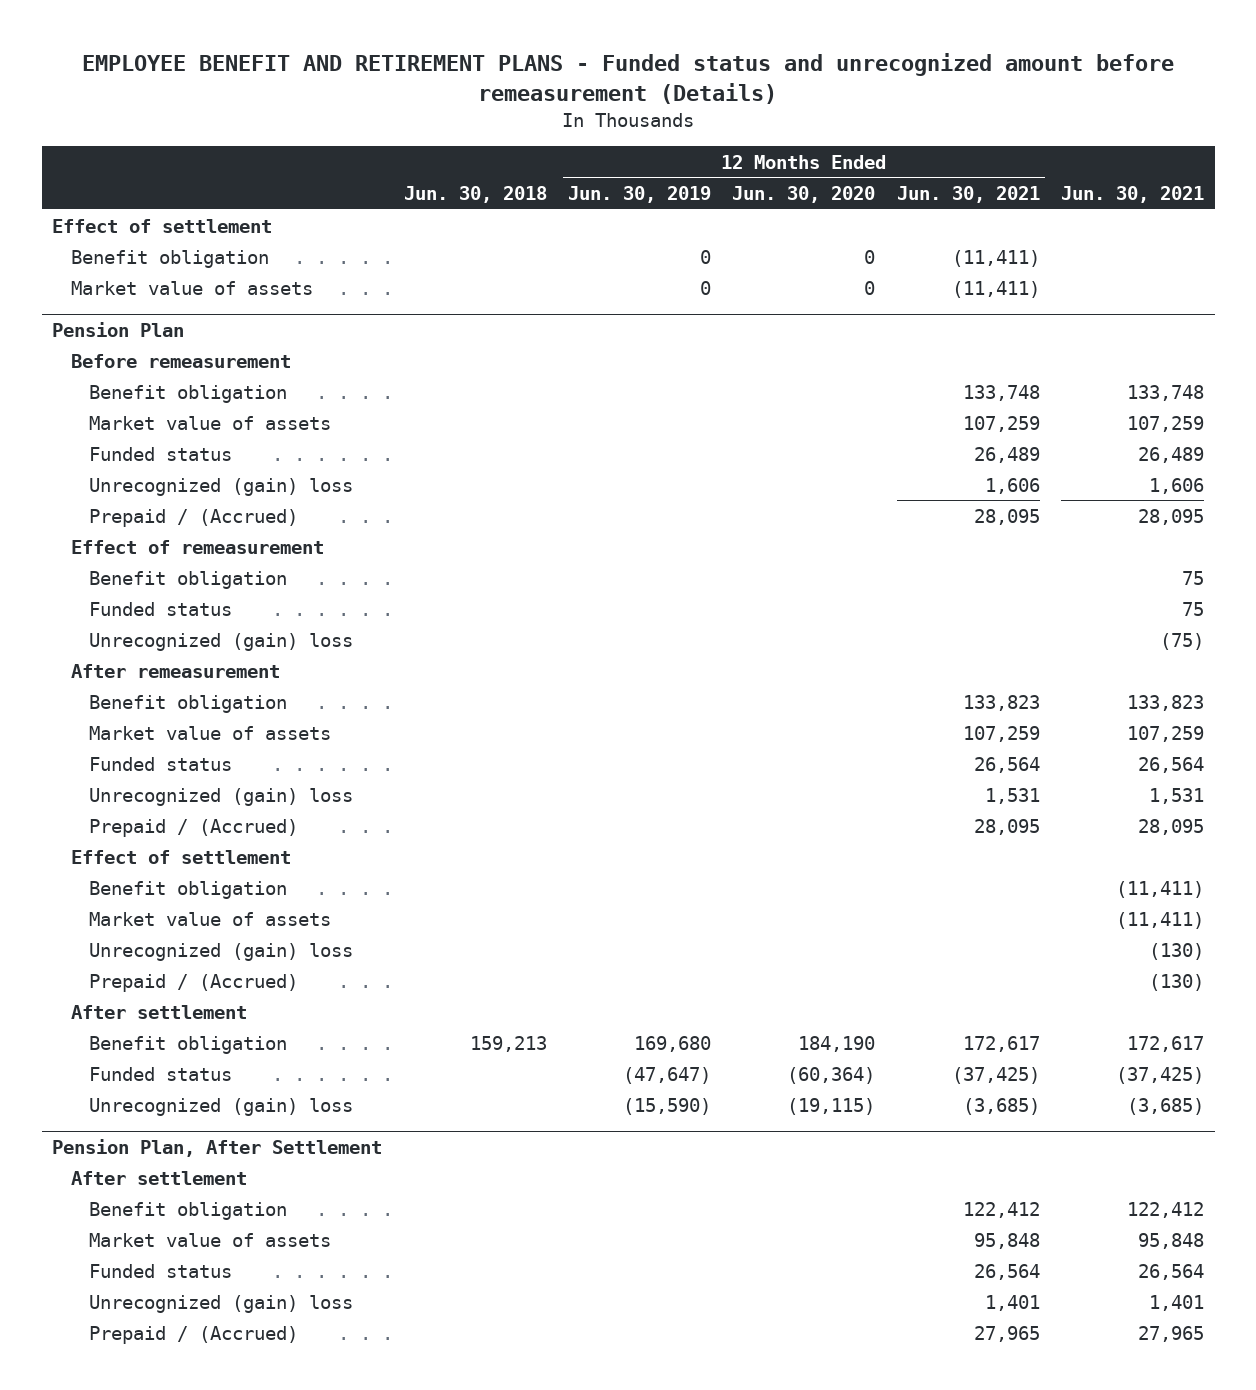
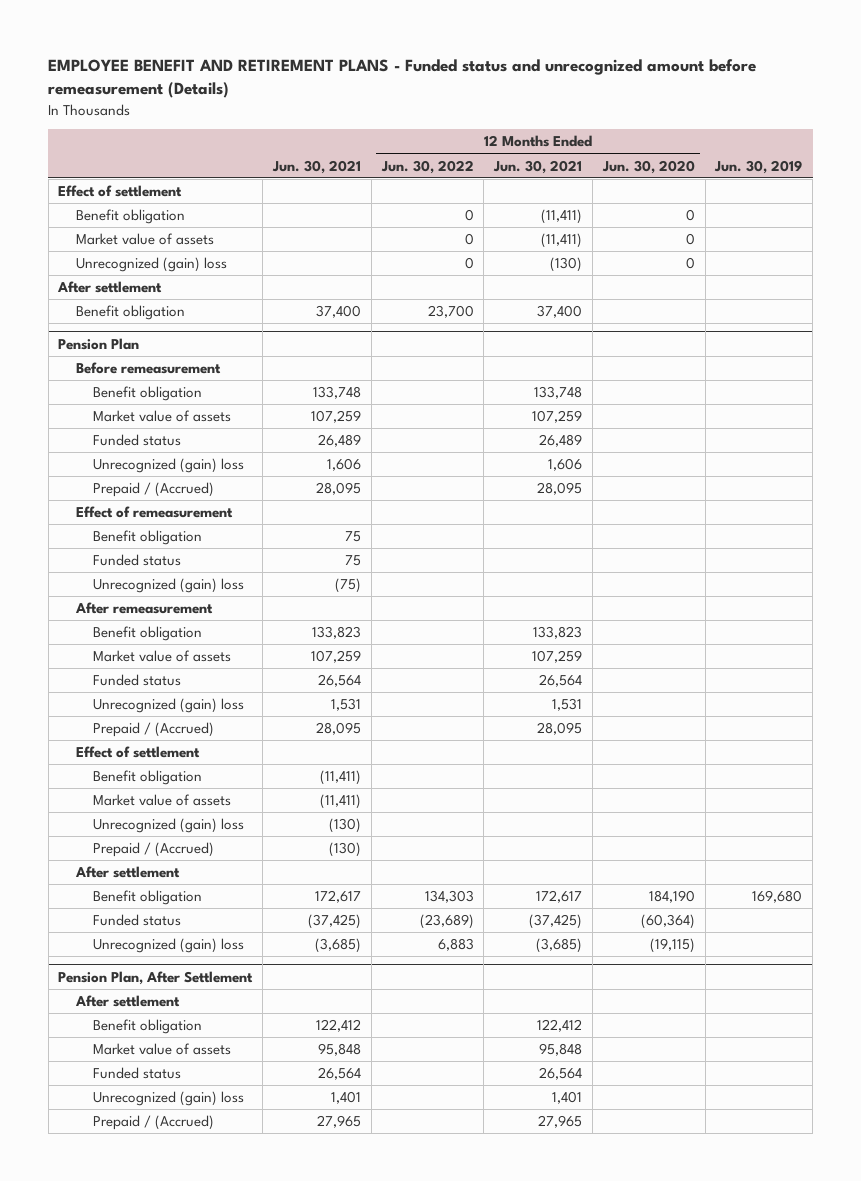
- | Jun. 30, 2018 | 12 Months Ended Jun. 30, 2019 | 12 Months Ended Jun. 30, 2020 | 12 Months Ended Jun. 30, 2021 | Jun. 30, 2021
+ | Jun. 30, 2021 | 12 Months Ended Jun. 30, 2022 | 12 Months Ended Jun. 30, 2021 | 12 Months Ended Jun. 30, 2020 | Jun. 30, 2019
+ Unrecognized (gain) loss | | 0 | (130) | 0 |
+ After settlement
+ Benefit obligation | 37,400 | 23,700 | 37,400 | |

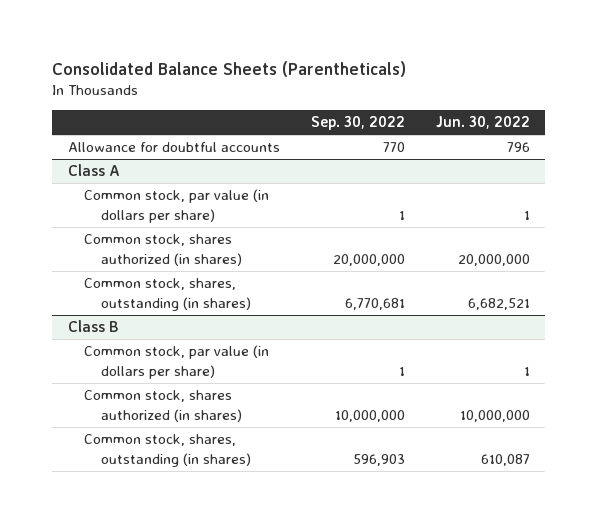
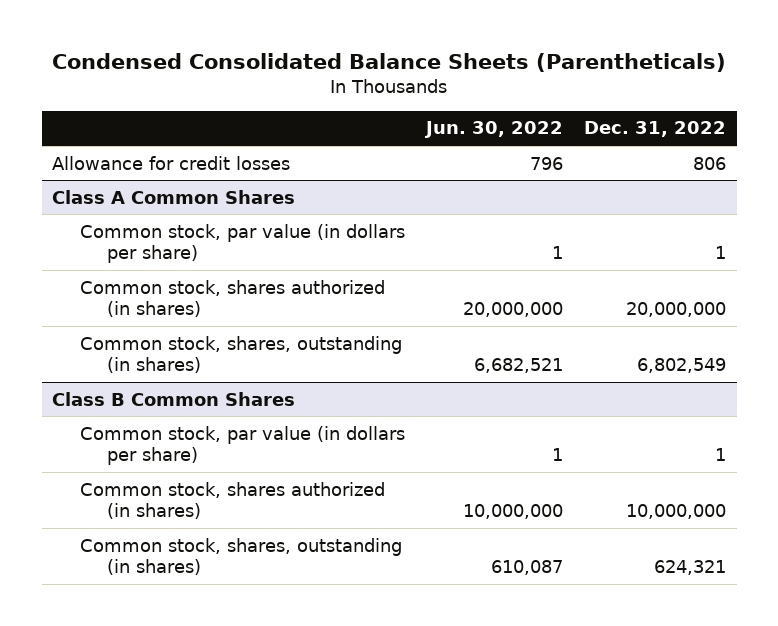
- Consolidated Balance Sheets (Parentheticals)
+ Condensed Consolidated Balance Sheets (Parentheticals)
- | Sep. 30, 2022 | Jun. 30, 2022
+ | Jun. 30, 2022 | Dec. 31, 2022
- Allowance for doubtful accounts | 770 | 796
- Class A
+ Allowance for credit losses | 796 | 806
+ Class A Common Shares
- Class B
+ Class B Common Shares

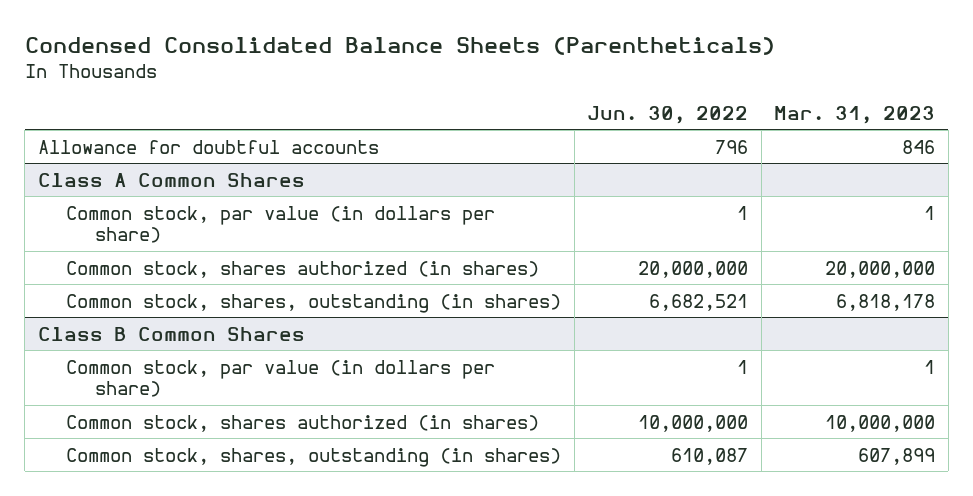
- | Jun. 30, 2022 | Dec. 31, 2022
+ | Jun. 30, 2022 | Mar. 31, 2023
- Allowance for credit losses | 796 | 806
+ Allowance for doubtful accounts | 796 | 846

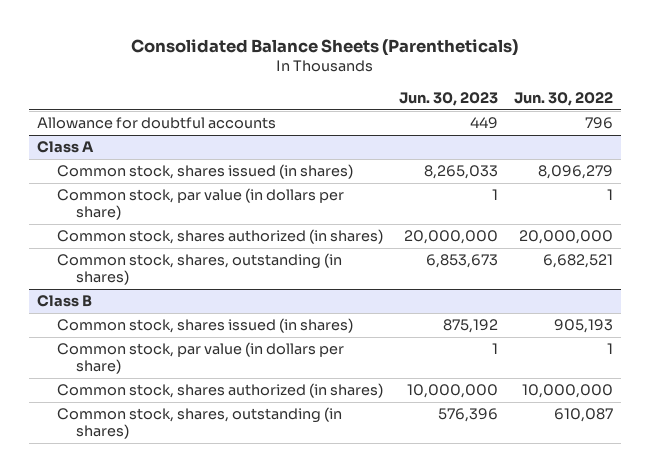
- Condensed Consolidated Balance Sheets (Parentheticals)
+ Consolidated Balance Sheets (Parentheticals)
- | Jun. 30, 2022 | Mar. 31, 2023
+ | Jun. 30, 2023 | Jun. 30, 2022
- Class A Common Shares
+ Class A
+ Common stock, shares issued (in shares) | 8,265,033 | 8,096,279
- Class B Common Shares
+ Class B
+ Common stock, shares issued (in shares) | 875,192 | 905,193

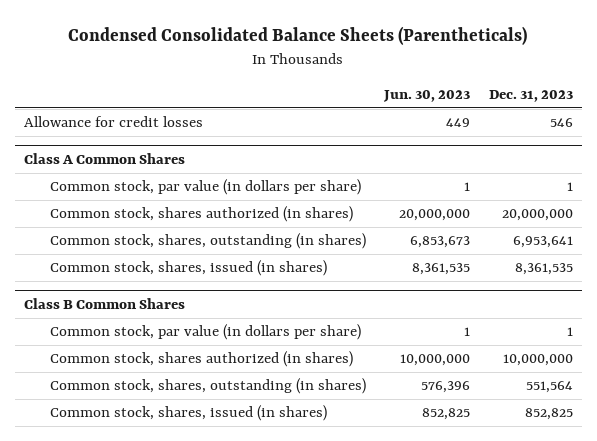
- Consolidated Balance Sheets (Parentheticals)
+ Condensed Consolidated Balance Sheets (Parentheticals)
- | Jun. 30, 2023 | Jun. 30, 2022
+ | Jun. 30, 2023 | Dec. 31, 2023
- Allowance for doubtful accounts | 449 | 796
- Class A
- Common stock, shares issued (in shares) | 8,265,033 | 8,096,279
+ Allowance for credit losses | 449 | 546
+ Class A Common Shares
- Class B
- Common stock, shares issued (in shares) | 875,192 | 905,193
+ Common stock, shares, issued (in shares) | 8,361,535 | 8,361,535
+ Class B Common Shares
+ Common stock, shares, issued (in shares) | 852,825 | 852,825

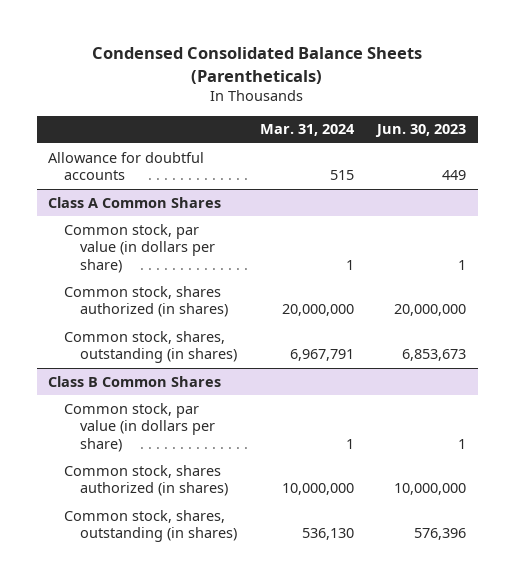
- | Jun. 30, 2023 | Dec. 31, 2023
+ | Mar. 31, 2024 | Jun. 30, 2023
- Allowance for credit losses | 449 | 546
+ Allowance for doubtful accounts | 515 | 449
@ Class A Common Shares
- Common stock, shares, issued (in shares) | 8,361,535 | 8,361,535
@ Class B Common Shares
- Common stock, shares, issued (in shares) | 852,825 | 852,825

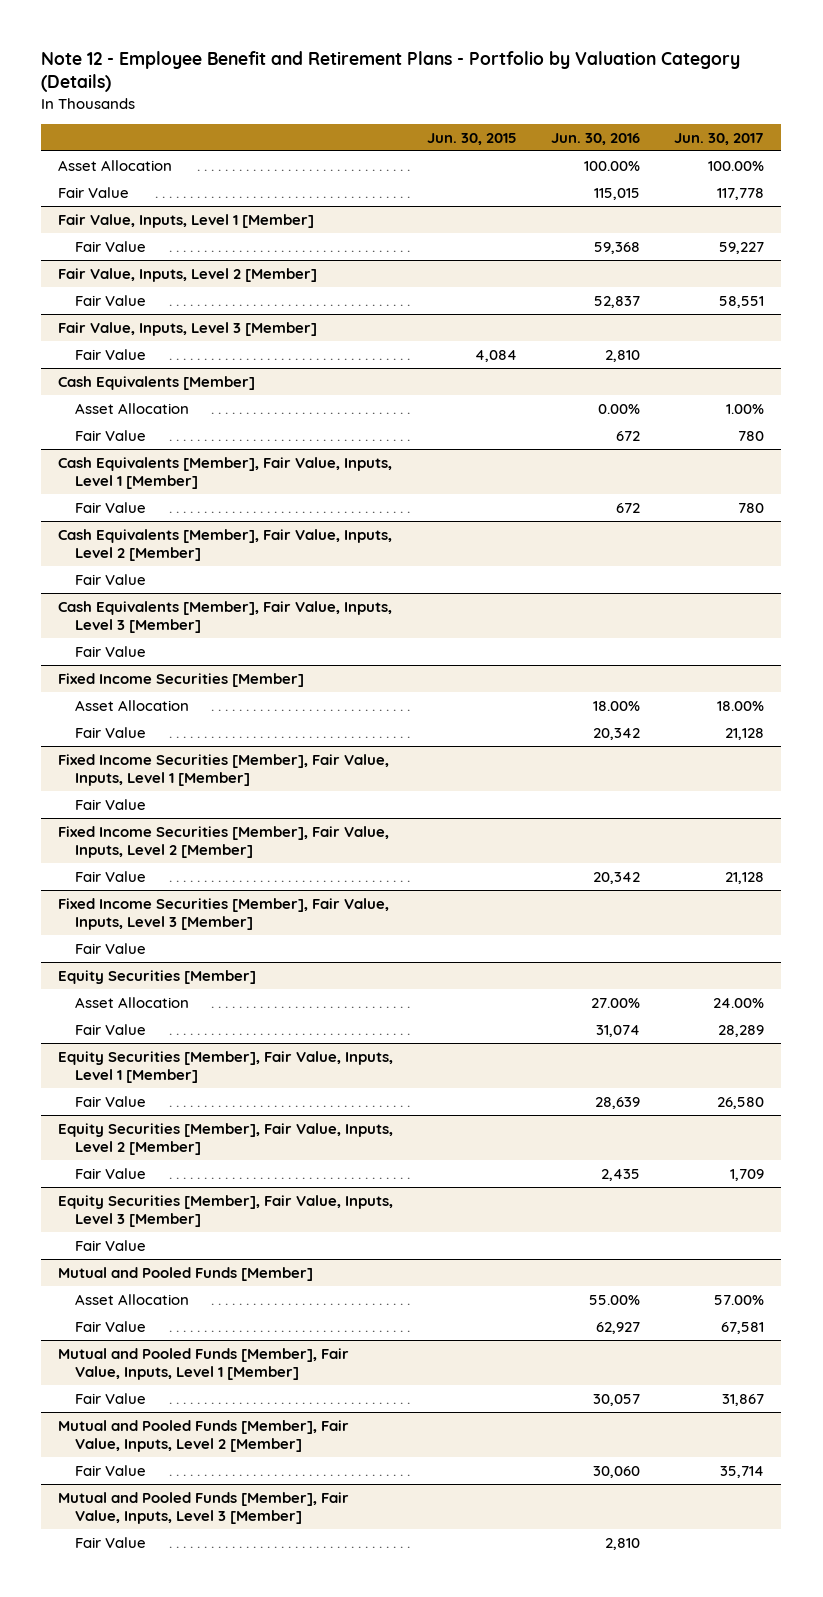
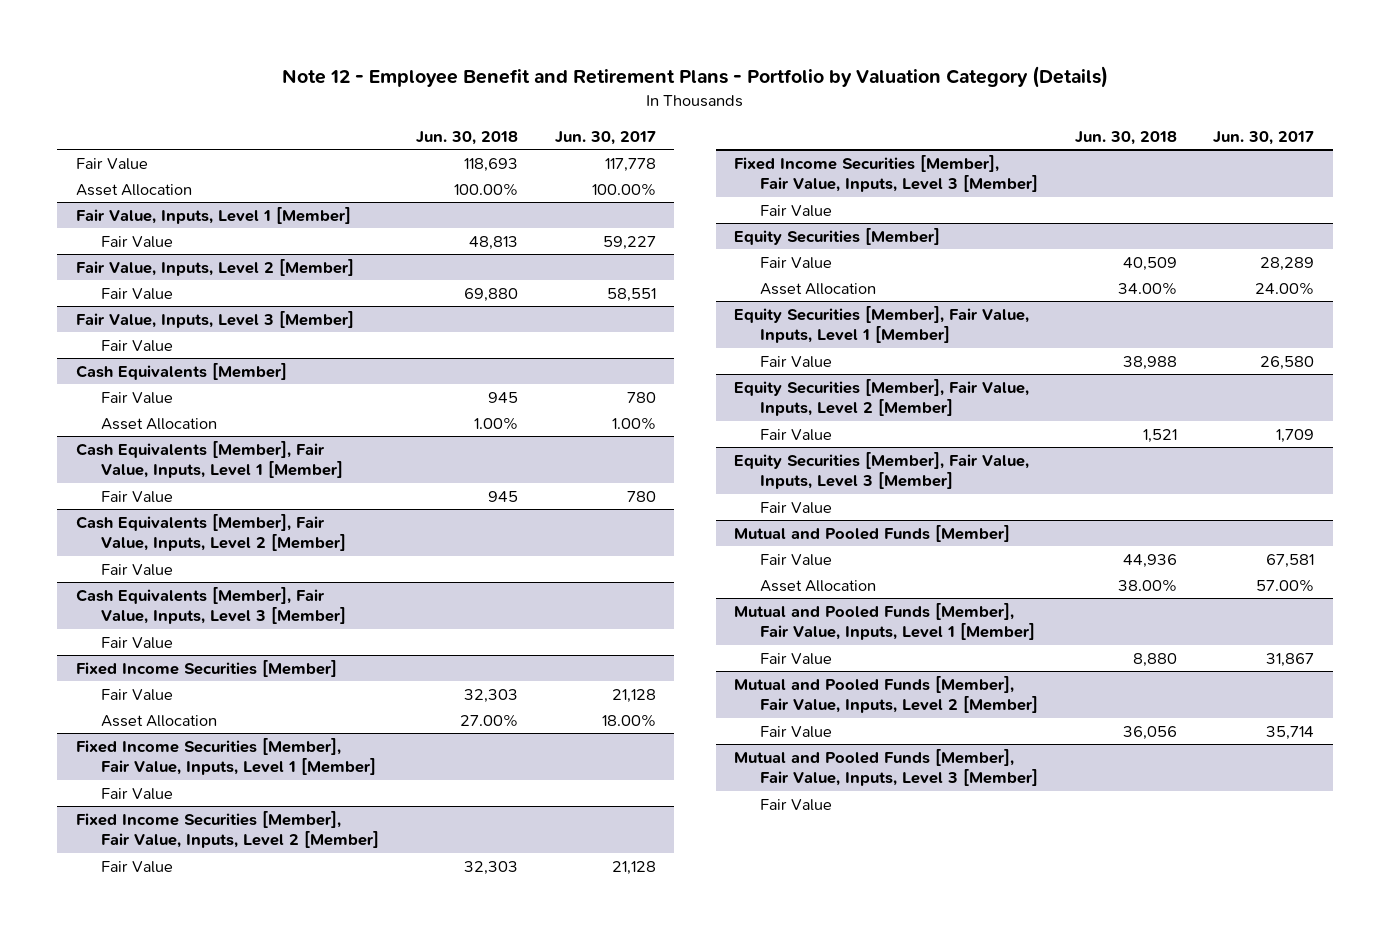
- | Jun. 30, 2015 | Jun. 30, 2016 | Jun. 30, 2017
+ | Jun. 30, 2018 | Jun. 30, 2017
moved down: Asset Allocation | 100.00% | 100.00%
@ Cash Equivalents [Member]
moved down: Asset Allocation | 1.00% | 1.00%
@ Fixed Income Securities [Member]
moved down: Asset Allocation | 27.00% | 18.00%
@ Equity Securities [Member]
moved down: Asset Allocation | 34.00% | 24.00%
@ Mutual and Pooled Funds [Member]
moved down: Asset Allocation | 38.00% | 57.00%

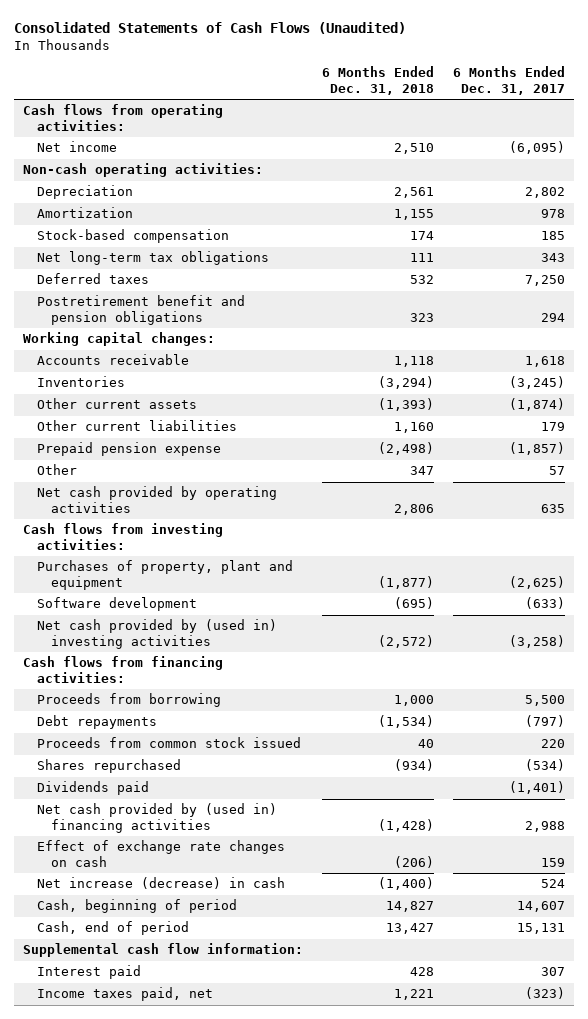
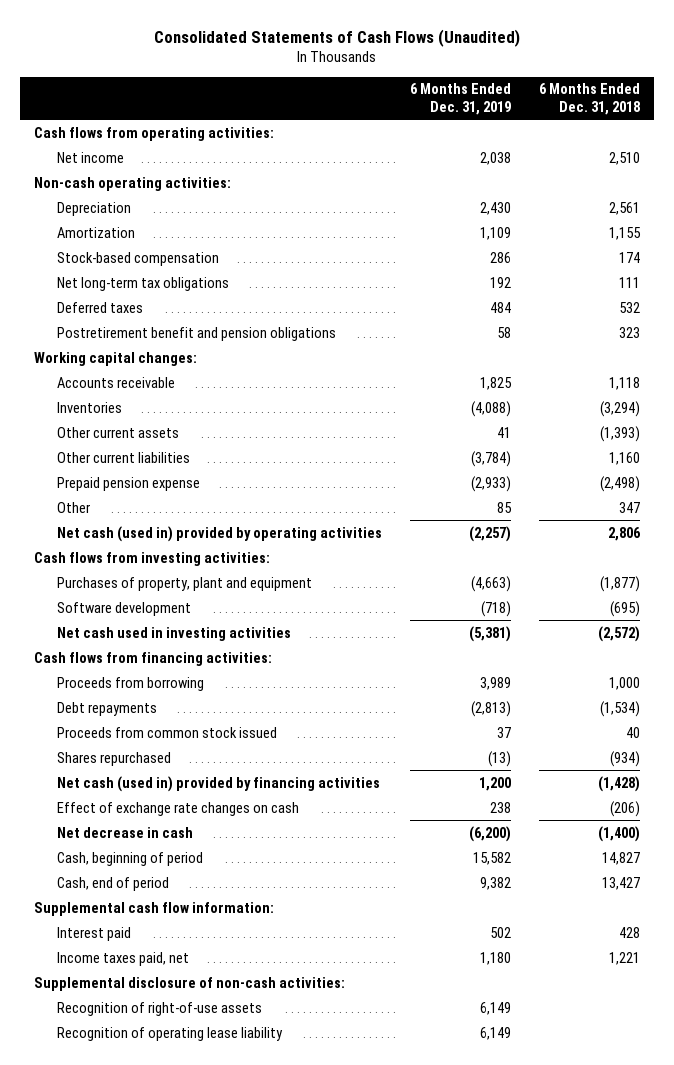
- | 6 Months Ended Dec. 31, 2018 | 6 Months Ended Dec. 31, 2017
+ | 6 Months Ended Dec. 31, 2019 | 6 Months Ended Dec. 31, 2018
- Net cash provided by operating activities | 2,806 | 635
+ Net cash (used in) provided by operating activities | (2,257) | 2,806
- Net cash provided by (used in) investing activities | (2,572) | (3,258)
+ Net cash used in investing activities | (5,381) | (2,572)
- Dividends paid | | (1,401)
- Net cash provided by (used in) financing activities | (1,428) | 2,988
+ Net cash (used in) provided by financing activities | 1,200 | (1,428)
- Net increase (decrease) in cash | (1,400) | 524
+ Net decrease in cash | (6,200) | (1,400)
+ Supplemental disclosure of non-cash activities:
+ Recognition of right-of-use assets | 6,149 |
+ Recognition of operating lease liability | 6,149 |

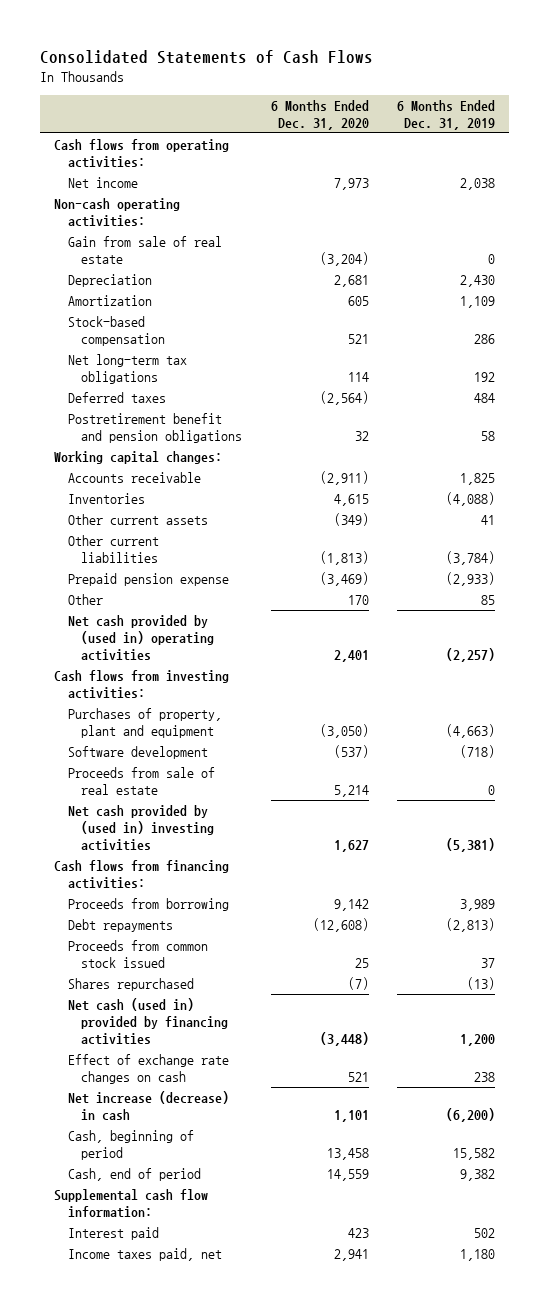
- Consolidated Statements of Cash Flows (Unaudited)
+ Consolidated Statements of Cash Flows
- | 6 Months Ended Dec. 31, 2019 | 6 Months Ended Dec. 31, 2018
+ | 6 Months Ended Dec. 31, 2020 | 6 Months Ended Dec. 31, 2019
+ Gain from sale of real estate | (3,204) | 0
- Net cash (used in) provided by operating activities | (2,257) | 2,806
+ Net cash provided by (used in) operating activities | 2,401 | (2,257)
- Net cash used in investing activities | (5,381) | (2,572)
+ Proceeds from sale of real estate | 5,214 | 0
+ Net cash provided by (used in) investing activities | 1,627 | (5,381)
- Net decrease in cash | (6,200) | (1,400)
+ Net increase (decrease) in cash | 1,101 | (6,200)
- Supplemental disclosure of non-cash activities:
- Recognition of right-of-use assets | 6,149 |
- Recognition of operating lease liability | 6,149 |

